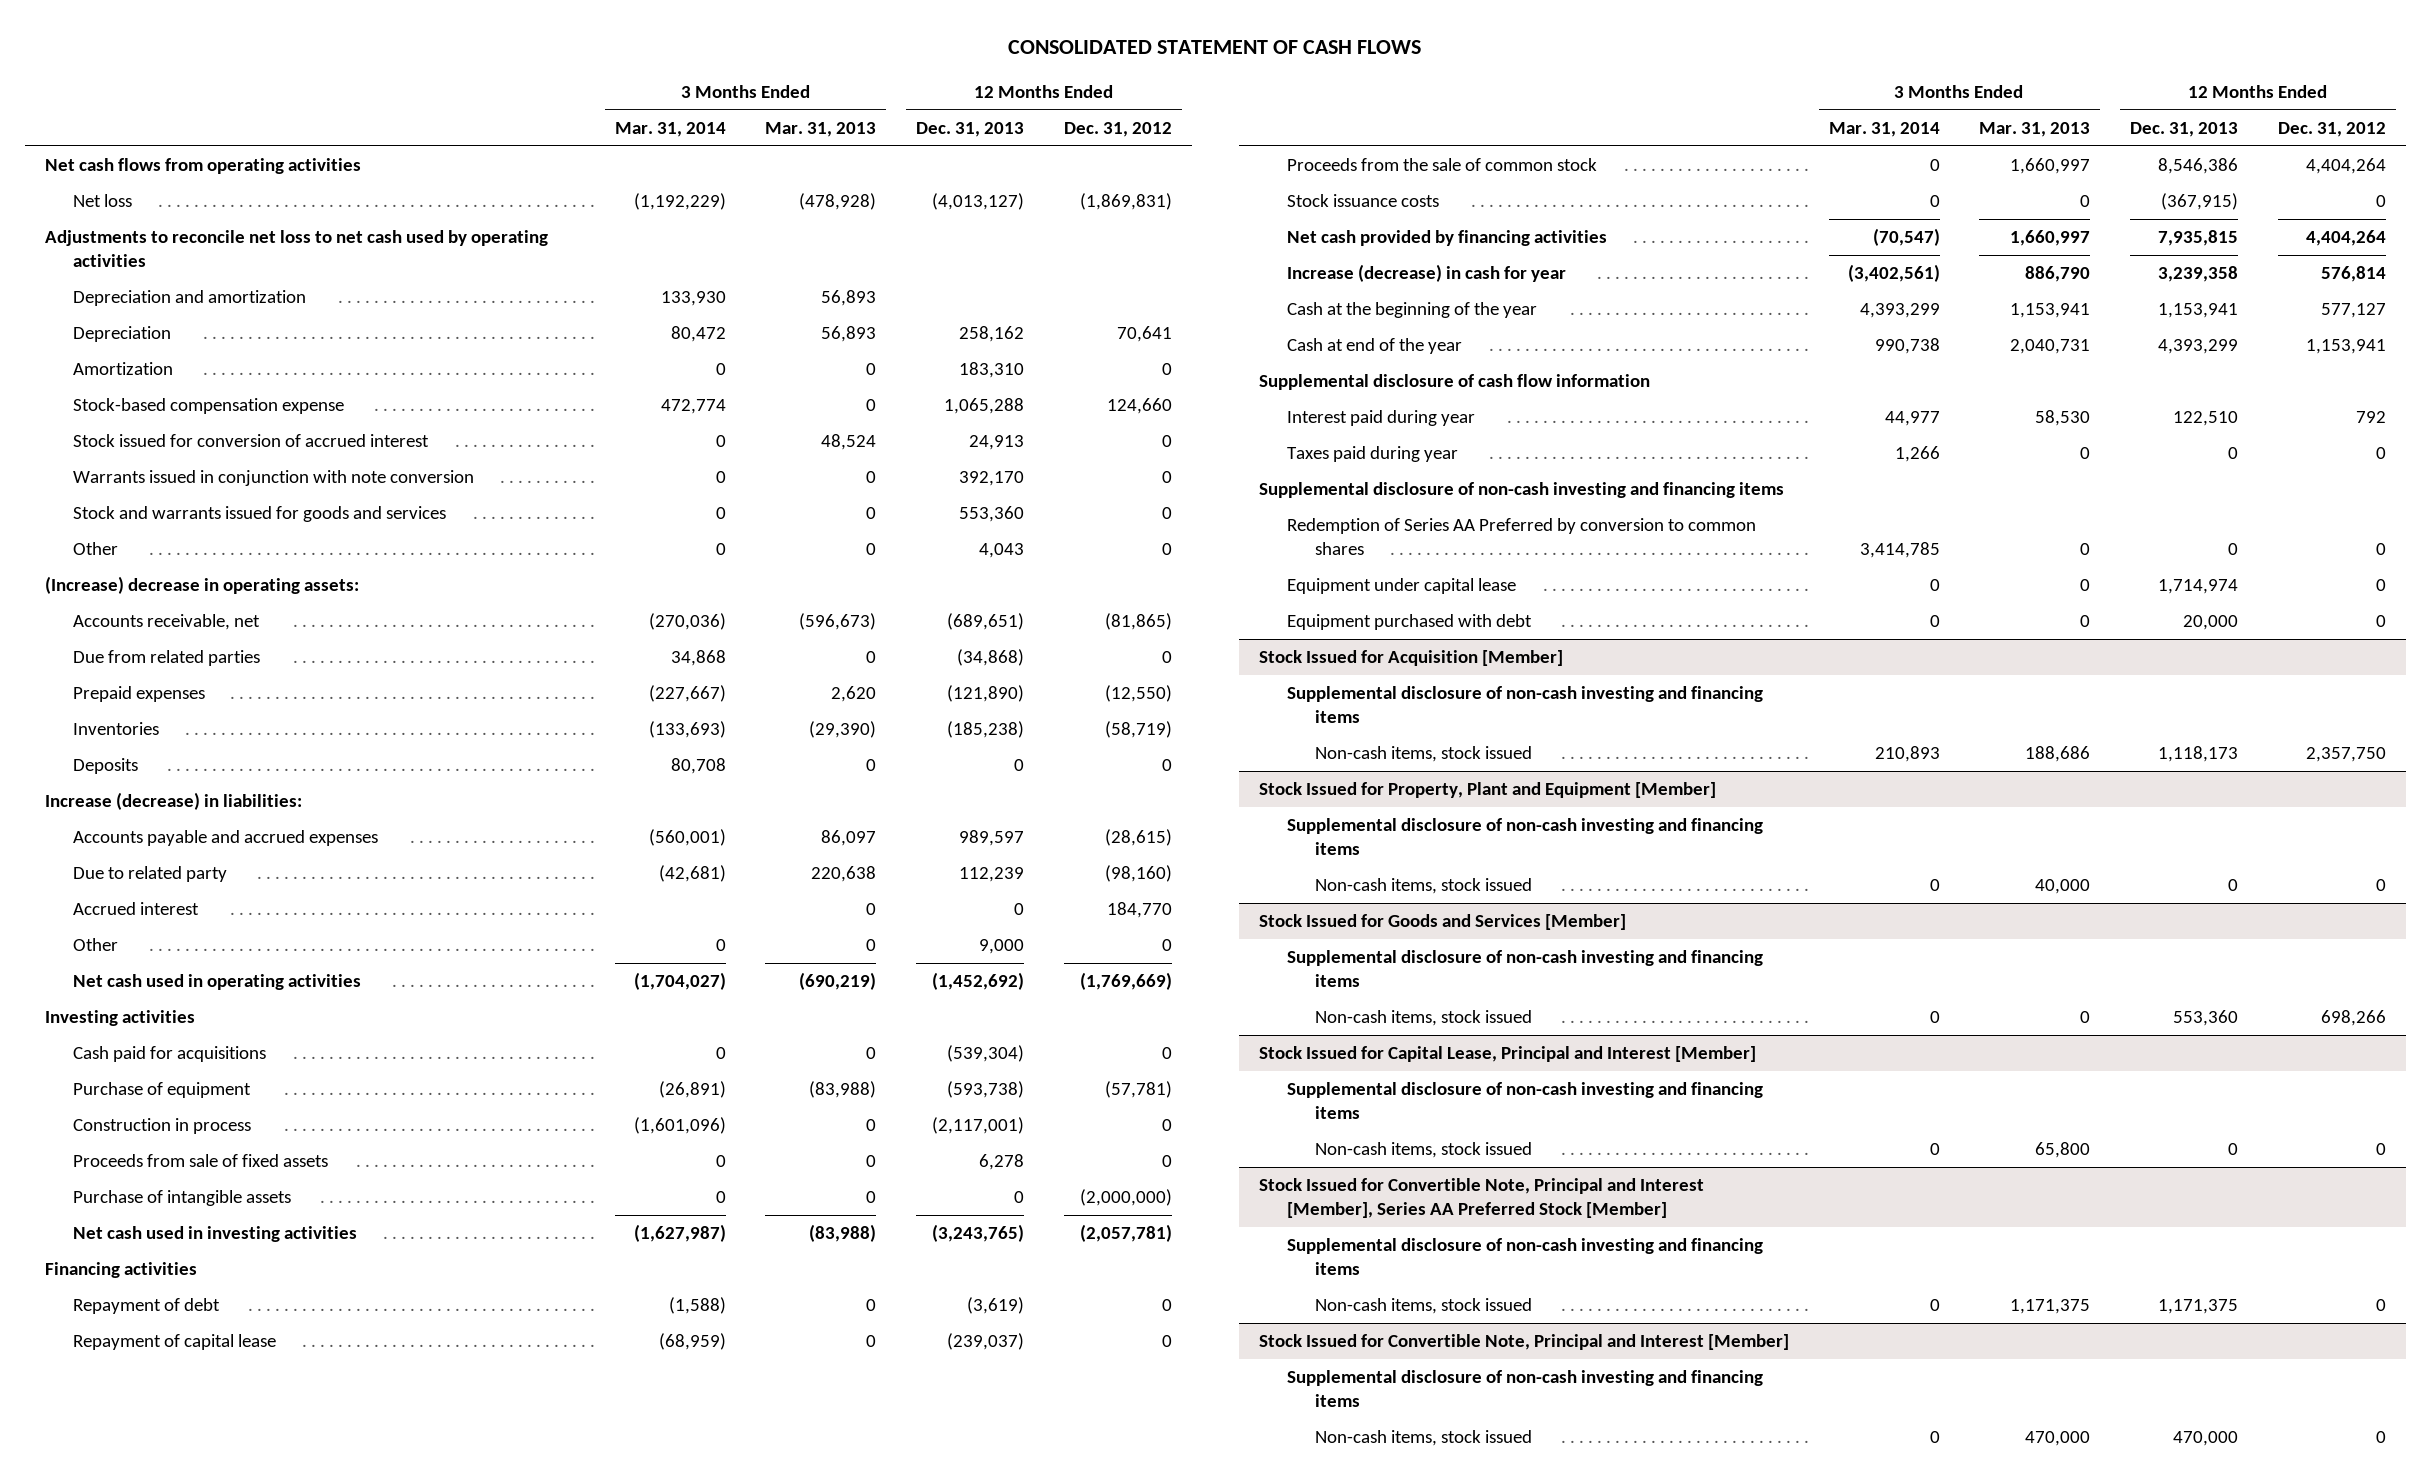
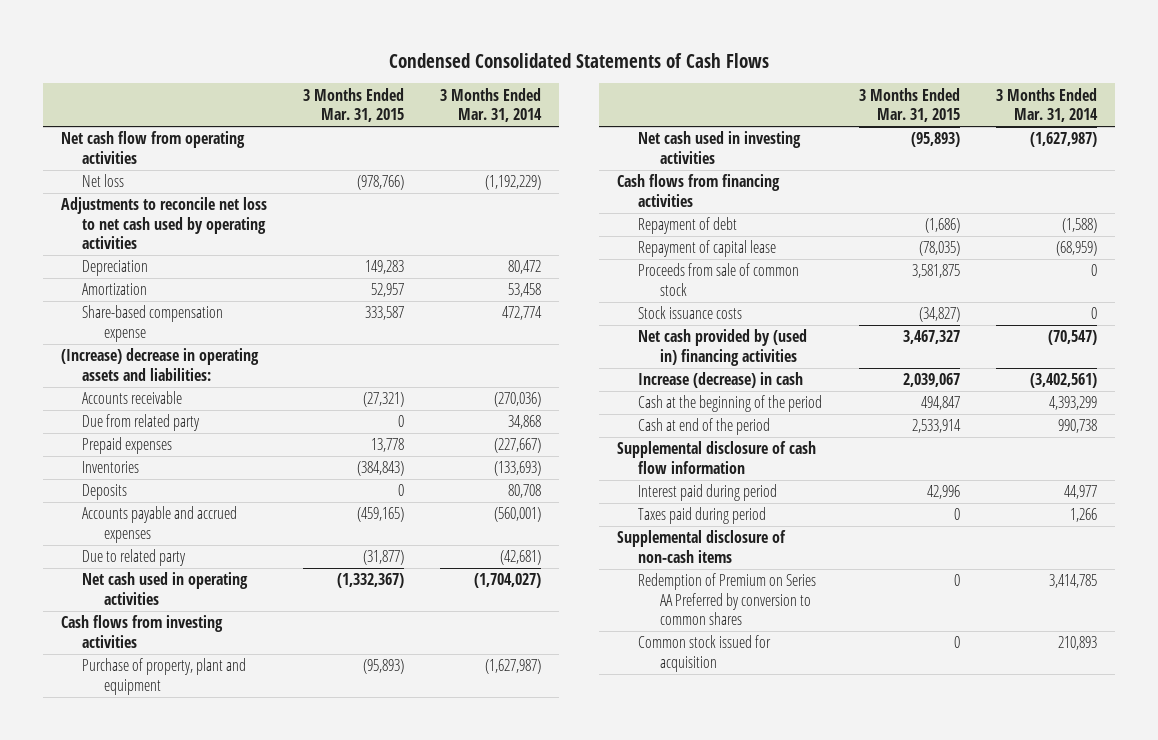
- CONSOLIDATED STATEMENT OF CASH FLOWS
+ Condensed Consolidated Statements of Cash Flows
- | 3 Months Ended Mar. 31, 2014 | 3 Months Ended Mar. 31, 2013 | 12 Months Ended Dec. 31, 2013 | 12 Months Ended Dec. 31, 2012
+ | 3 Months Ended Mar. 31, 2015 | 3 Months Ended Mar. 31, 2014
- Net cash flows from operating activities
+ Net cash flow from operating activities
- Depreciation and amortization | 133,930 | 56,893 | |
- Amortization | 0 | 0 | 183,310 | 0
- Stock-based compensation expense | 472,774 | 0 | 1,065,288 | 124,660
- Stock issued for conversion of accrued interest | 0 | 48,524 | 24,913 | 0
- Warrants issued in conjunction with note conversion | 0 | 0 | 392,170 | 0
- Stock and warrants issued for goods and services | 0 | 0 | 553,360 | 0
- Other | 0 | 0 | 4,043 | 0
- (Increase) decrease in operating assets:
- Accounts receivable, net | (270,036) | (596,673) | (689,651) | (81,865)
- Due from related parties | 34,868 | 0 | (34,868) | 0
+ Amortization | 52,957 | 53,458
+ Share-based compensation expense | 333,587 | 472,774
+ (Increase) decrease in operating assets and liabilities:
+ Accounts receivable | (27,321) | (270,036)
+ Due from related party | 0 | 34,868
- Increase (decrease) in liabilities:
- Accrued interest | | 0 | 0 | 184,770
- Other | 0 | 0 | 9,000 | 0
- Investing activities
- Cash paid for acquisitions | 0 | 0 | (539,304) | 0
- Purchase of equipment | (26,891) | (83,988) | (593,738) | (57,781)
- Construction in process | (1,601,096) | 0 | (2,117,001) | 0
- Proceeds from sale of fixed assets | 0 | 0 | 6,278 | 0
- Purchase of intangible assets | 0 | 0 | 0 | (2,000,000)
+ Cash flows from investing activities
+ Purchase of property, plant and equipment | (95,893) | (1,627,987)
- Financing activities
+ Cash flows from financing activities
- Proceeds from the sale of common stock | 0 | 1,660,997 | 8,546,386 | 4,404,264
+ Proceeds from sale of common stock | 3,581,875 | 0
- Net cash provided by financing activities | (70,547) | 1,660,997 | 7,935,815 | 4,404,264
- Increase (decrease) in cash for year | (3,402,561) | 886,790 | 3,239,358 | 576,814
- Cash at the beginning of the year | 4,393,299 | 1,153,941 | 1,153,941 | 577,127
- Cash at end of the year | 990,738 | 2,040,731 | 4,393,299 | 1,153,941
+ Net cash provided by (used in) financing activities | 3,467,327 | (70,547)
+ Increase (decrease) in cash | 2,039,067 | (3,402,561)
+ Cash at the beginning of the period | 494,847 | 4,393,299
+ Cash at end of the period | 2,533,914 | 990,738
- Interest paid during year | 44,977 | 58,530 | 122,510 | 792
- Taxes paid during year | 1,266 | 0 | 0 | 0
- Supplemental disclosure of non-cash investing and financing items
- Redemption of Series AA Preferred by conversion to common shares | 3,414,785 | 0 | 0 | 0
- Equipment under capital lease | 0 | 0 | 1,714,974 | 0
- Equipment purchased with debt | 0 | 0 | 20,000 | 0
- Stock Issued for Acquisition [Member]
- Supplemental disclosure of non-cash investing and financing items
- Non-cash items, stock issued | 210,893 | 188,686 | 1,118,173 | 2,357,750
- Stock Issued for Property, Plant and Equipment [Member]
- Supplemental disclosure of non-cash investing and financing items
- Non-cash items, stock issued | 0 | 40,000 | 0 | 0
- Stock Issued for Goods and Services [Member]
- Supplemental disclosure of non-cash investing and financing items
- Non-cash items, stock issued | 0 | 0 | 553,360 | 698,266
- Stock Issued for Capital Lease, Principal and Interest [Member]
- Supplemental disclosure of non-cash investing and financing items
- Non-cash items, stock issued | 0 | 65,800 | 0 | 0
- Stock Issued for Convertible Note, Principal and Interest [Member], Series AA Preferred Stock [Member]
- Supplemental disclosure of non-cash investing and financing items
- Non-cash items, stock issued | 0 | 1,171,375 | 1,171,375 | 0
- Stock Issued for Convertible Note, Principal and Interest [Member]
- Supplemental disclosure of non-cash investing and financing items
- Non-cash items, stock issued | 0 | 470,000 | 470,000 | 0
+ Interest paid during period | 42,996 | 44,977
+ Taxes paid during period | 0 | 1,266
+ Supplemental disclosure of non-cash items
+ Redemption of Premium on Series AA Preferred by conversion to common shares | 0 | 3,414,785
+ Common stock issued for acquisition | 0 | 210,893

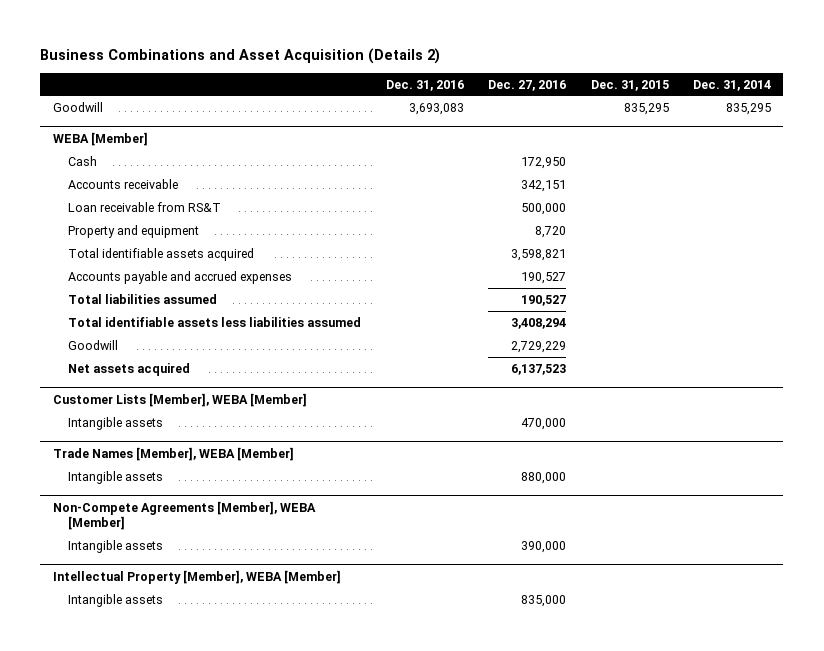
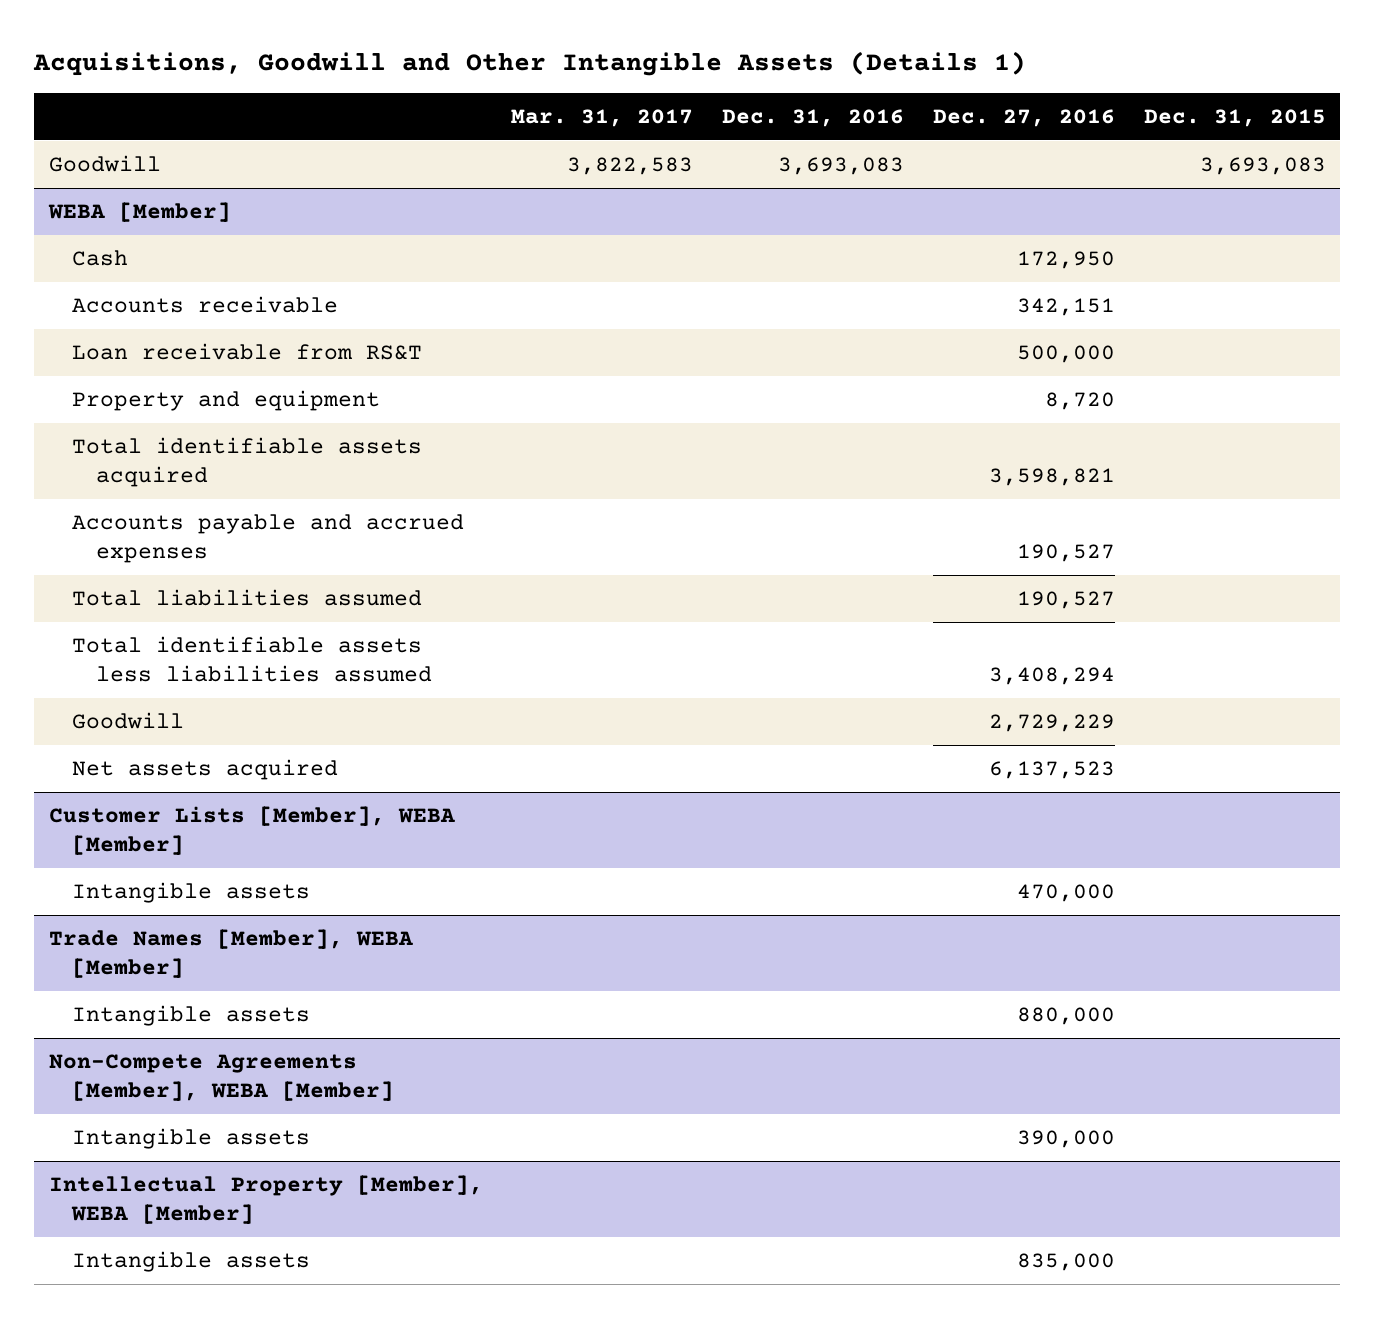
- Business Combinations and Asset Acquisition (Details 2)
+ Acquisitions, Goodwill and Other Intangible Assets (Details 1)
- | Dec. 31, 2016 | Dec. 27, 2016 | Dec. 31, 2015 | Dec. 31, 2014
+ | Mar. 31, 2017 | Dec. 31, 2016 | Dec. 27, 2016 | Dec. 31, 2015
- Goodwill | 3,693,083 | | 835,295 | 835,295
+ Goodwill | 3,822,583 | 3,693,083 | | 3,693,083

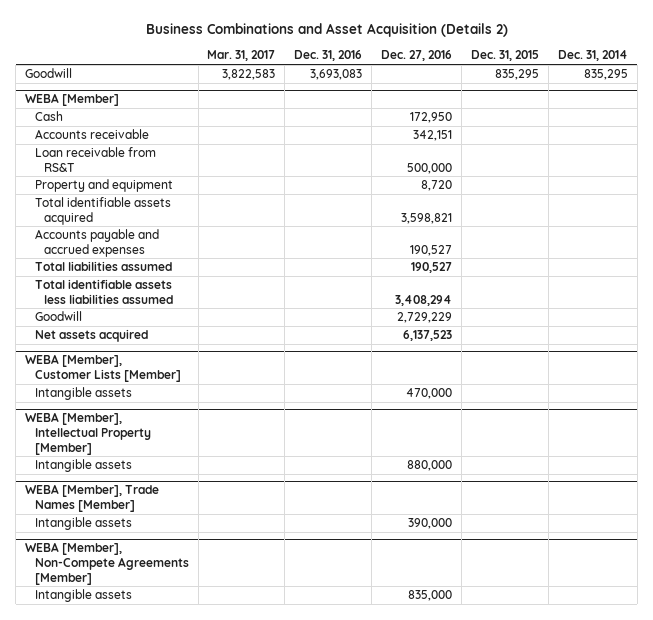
- Acquisitions, Goodwill and Other Intangible Assets (Details 1)
+ Business Combinations and Asset Acquisition (Details 2)
- | Mar. 31, 2017 | Dec. 31, 2016 | Dec. 27, 2016 | Dec. 31, 2015
+ | Mar. 31, 2017 | Dec. 31, 2016 | Dec. 27, 2016 | Dec. 31, 2015 | Dec. 31, 2014
- Goodwill | 3,822,583 | 3,693,083 | | 3,693,083
+ Goodwill | 3,822,583 | 3,693,083 | | 835,295 | 835,295
- Customer Lists [Member], WEBA [Member]
+ WEBA [Member], Customer Lists [Member]
- Trade Names [Member], WEBA [Member]
+ WEBA [Member], Intellectual Property [Member]
- Non-Compete Agreements [Member], WEBA [Member]
+ WEBA [Member], Trade Names [Member]
- Intellectual Property [Member], WEBA [Member]
+ WEBA [Member], Non-Compete Agreements [Member]

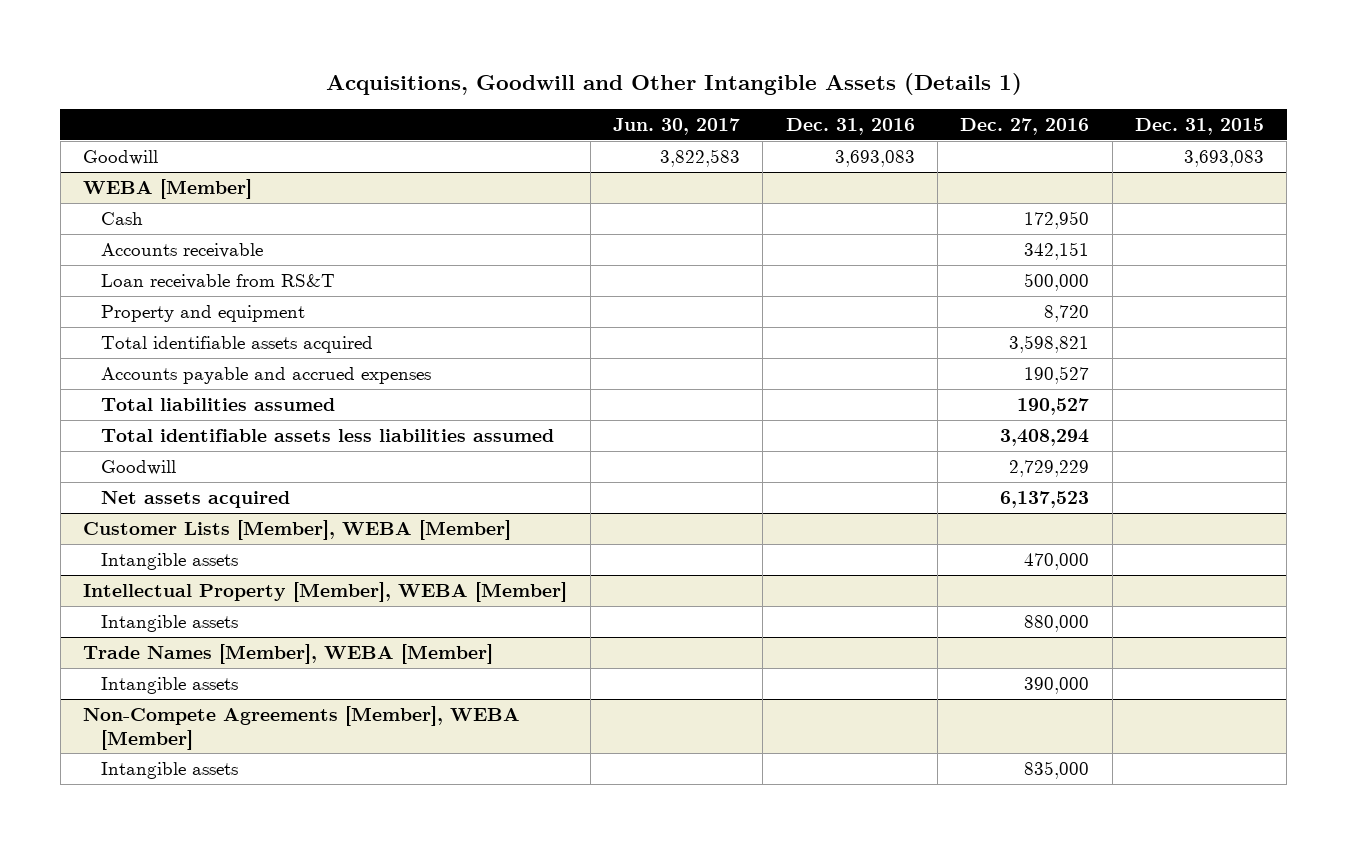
- Business Combinations and Asset Acquisition (Details 2)
+ Acquisitions, Goodwill and Other Intangible Assets (Details 1)
- | Mar. 31, 2017 | Dec. 31, 2016 | Dec. 27, 2016 | Dec. 31, 2015 | Dec. 31, 2014
+ | Jun. 30, 2017 | Dec. 31, 2016 | Dec. 27, 2016 | Dec. 31, 2015
- Goodwill | 3,822,583 | 3,693,083 | | 835,295 | 835,295
+ Goodwill | 3,822,583 | 3,693,083 | | 3,693,083
- WEBA [Member], Customer Lists [Member]
+ Customer Lists [Member], WEBA [Member]
- WEBA [Member], Intellectual Property [Member]
+ Intellectual Property [Member], WEBA [Member]
- WEBA [Member], Trade Names [Member]
+ Trade Names [Member], WEBA [Member]
- WEBA [Member], Non-Compete Agreements [Member]
+ Non-Compete Agreements [Member], WEBA [Member]

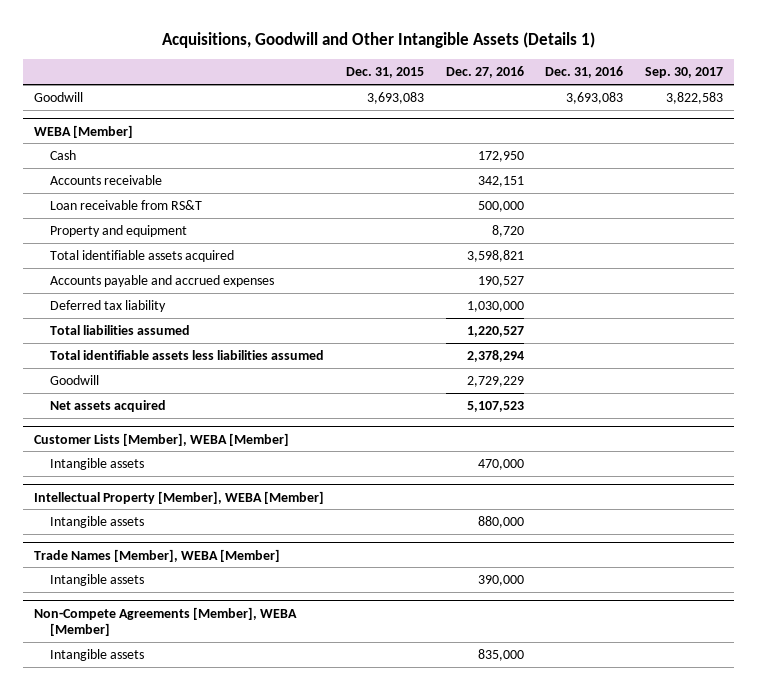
- | Jun. 30, 2017 | Dec. 31, 2016 | Dec. 27, 2016 | Dec. 31, 2015
+ | Dec. 31, 2015 | Dec. 27, 2016 | Dec. 31, 2016 | Sep. 30, 2017
@ WEBA [Member]
- Total liabilities assumed | | | 190,527 |
- Total identifiable assets less liabilities assumed | | | 3,408,294 |
+ Deferred tax liability | | 1,030,000 | |
+ Total liabilities assumed | | 1,220,527 | |
+ Total identifiable assets less liabilities assumed | | 2,378,294 | |
- Net assets acquired | | | 6,137,523 |
+ Net assets acquired | | 5,107,523 | |

